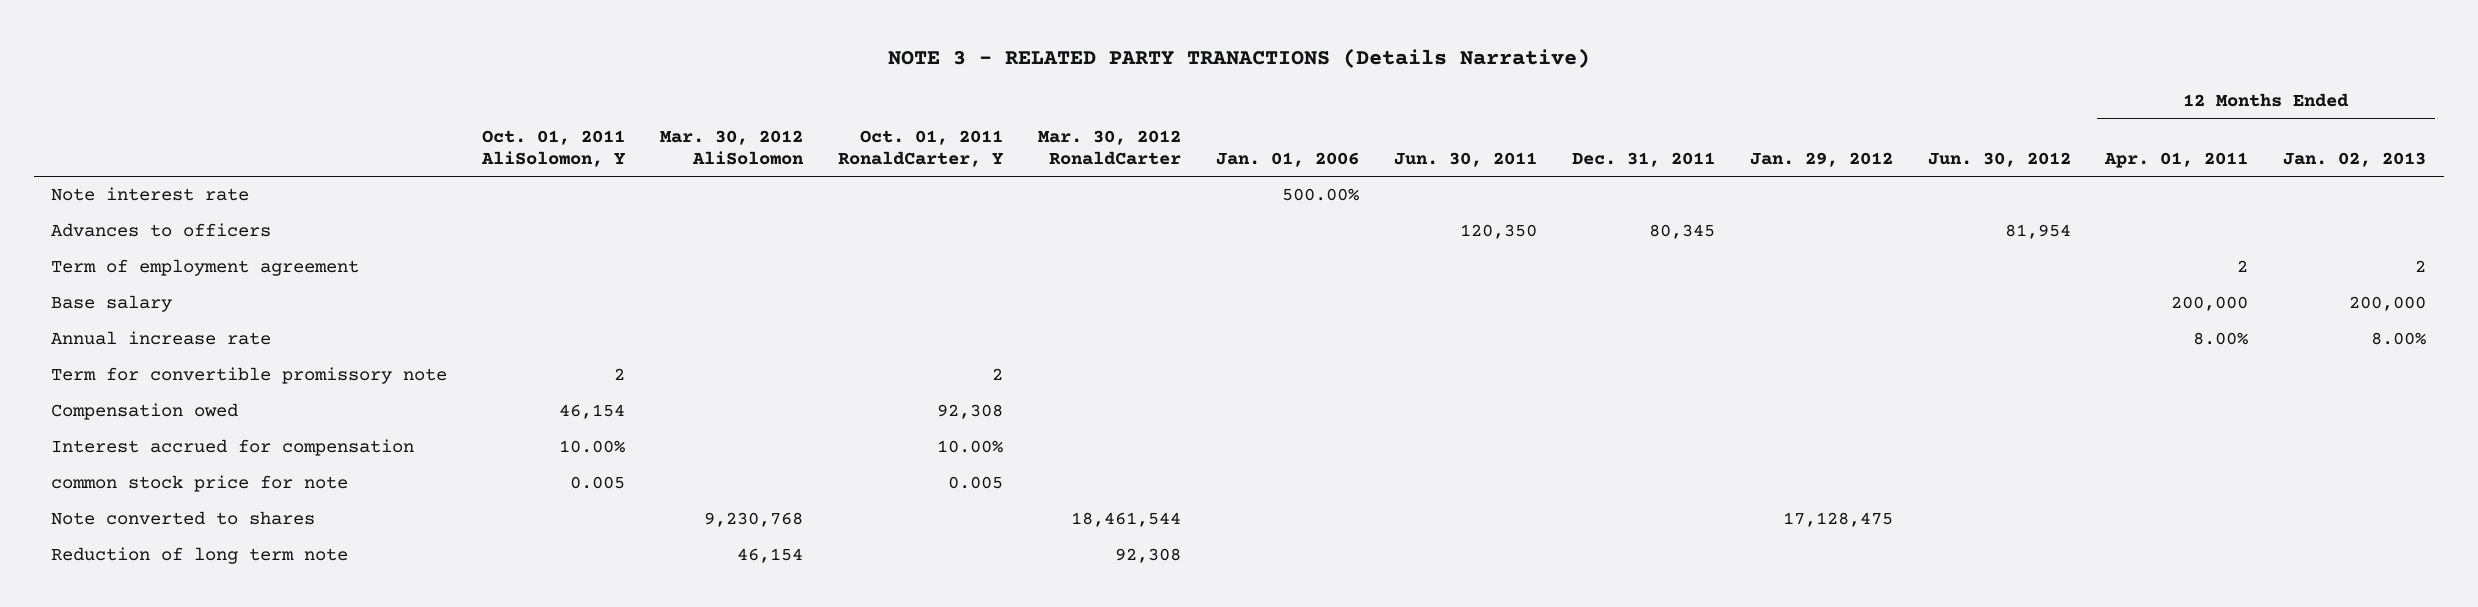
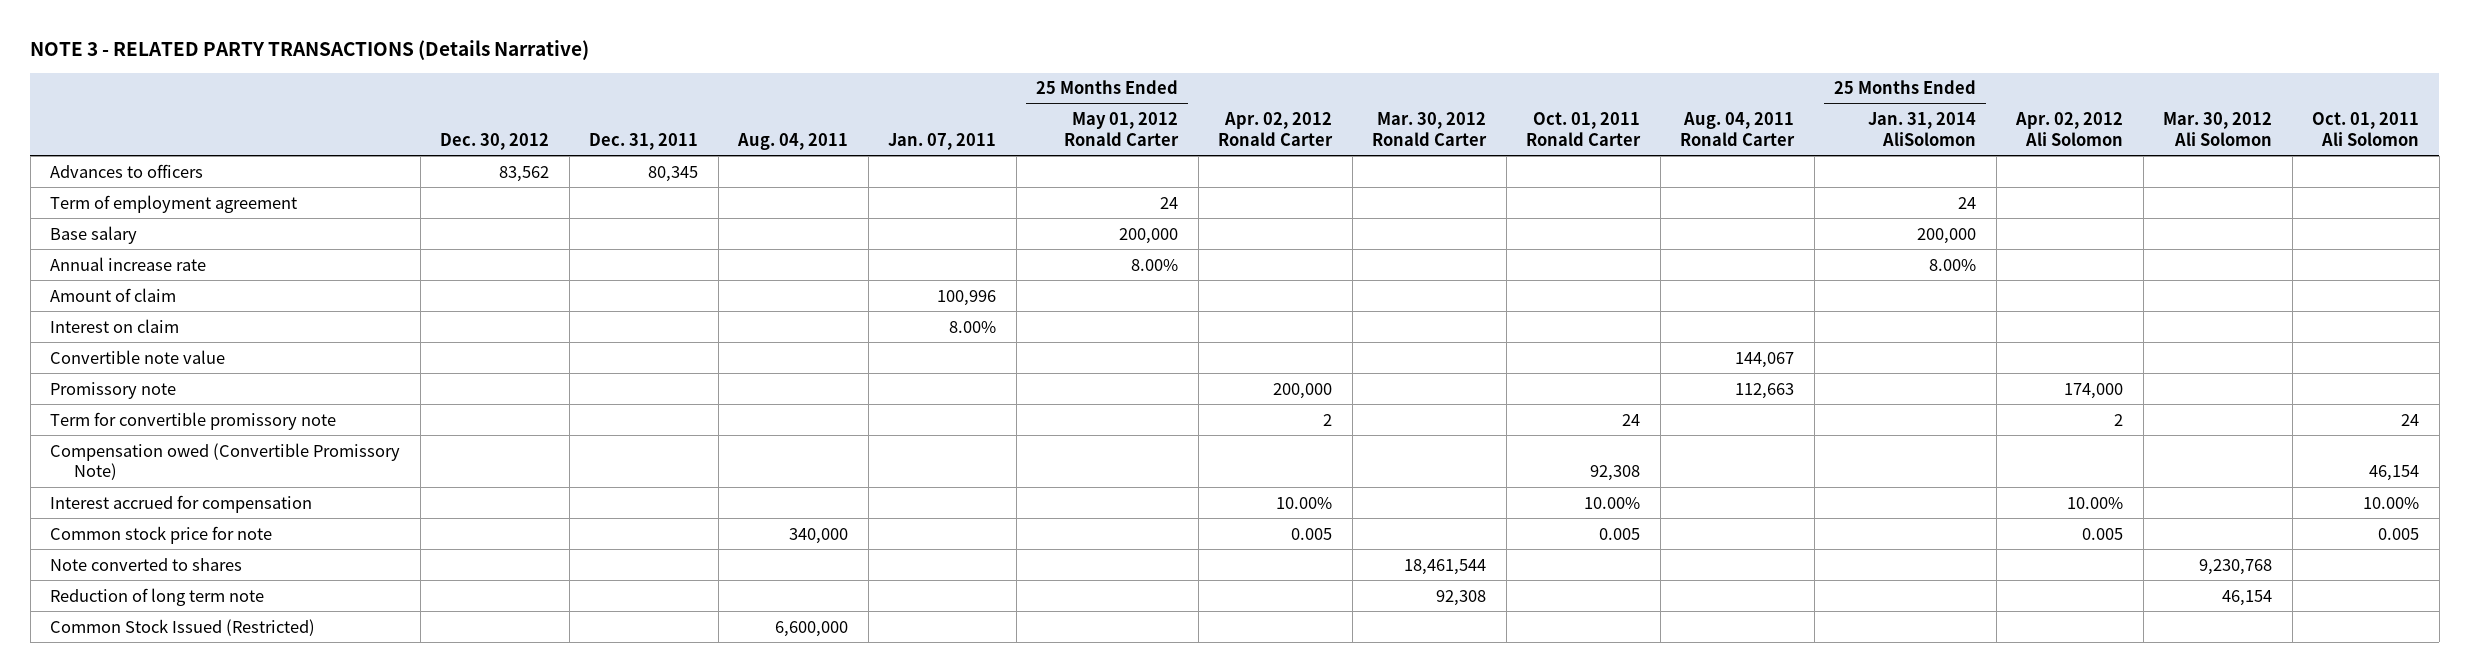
- NOTE 3 - RELATED PARTY TRANACTIONS (Details Narrative)
+ NOTE 3 - RELATED PARTY TRANSACTIONS (Details Narrative)
- | Oct. 01, 2011 AliSolomon, Y | Mar. 30, 2012 AliSolomon | Oct. 01, 2011 RonaldCarter, Y | Mar. 30, 2012 RonaldCarter | Jan. 01, 2006 | Jun. 30, 2011 | Dec. 31, 2011 | Jan. 29, 2012 | Jun. 30, 2012 | 12 Months Ended Apr. 01, 2011 | 12 Months Ended Jan. 02, 2013
+ | Dec. 30, 2012 | Dec. 31, 2011 | Aug. 04, 2011 | Jan. 07, 2011 | 25 Months Ended May 01, 2012 Ronald Carter | Apr. 02, 2012 Ronald Carter | Mar. 30, 2012 Ronald Carter | Oct. 01, 2011 Ronald Carter | Aug. 04, 2011 Ronald Carter | 25 Months Ended Jan. 31, 2014 AliSolomon | Apr. 02, 2012 Ali Solomon | Mar. 30, 2012 Ali Solomon | Oct. 01, 2011 Ali Solomon
- Note interest rate | | | | | 500.00% | | | | | |
+ Amount of claim | | | | 100,996 | | | | | | | | |
+ Interest on claim | | | | 8.00% | | | | | | | | |
+ Convertible note value | | | | | | | | | 144,067 | | | |
+ Promissory note | | | | | | 200,000 | | | 112,663 | | 174,000 | |
- Compensation owed | 46,154 | | 92,308 | | | | | | | |
+ Compensation owed (Convertible Promissory Note) | | | | | | | | 92,308 | | | | | 46,154
- common stock price for note | 0.005 | | 0.005 | | | | | | | |
+ Common stock price for note | | | 340,000 | | | 0.005 | | 0.005 | | | 0.005 | | 0.005
+ Common Stock Issued (Restricted) | | | 6,600,000 | | | | | | | | | |

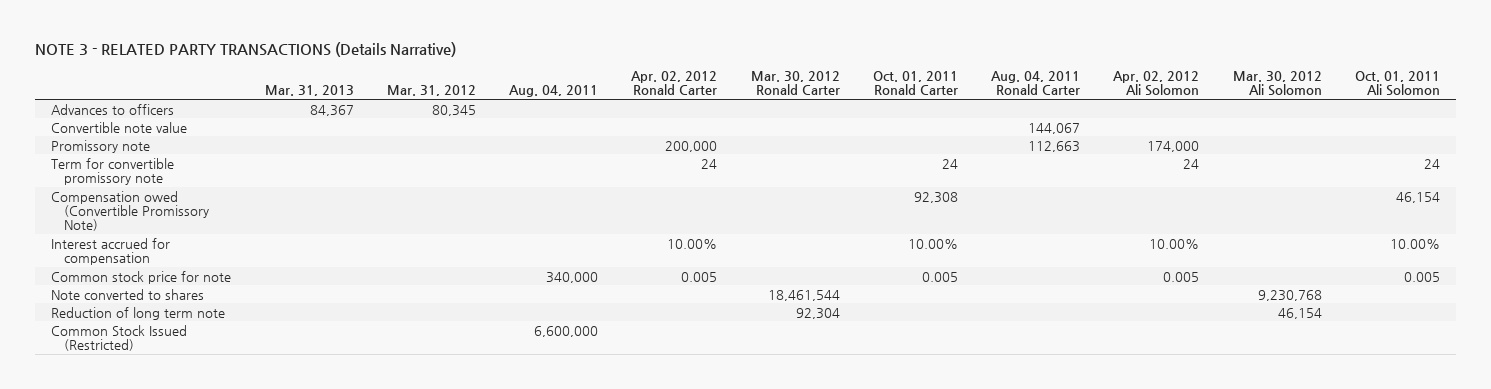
- | Dec. 30, 2012 | Dec. 31, 2011 | Aug. 04, 2011 | Jan. 07, 2011 | 25 Months Ended May 01, 2012 Ronald Carter | Apr. 02, 2012 Ronald Carter | Mar. 30, 2012 Ronald Carter | Oct. 01, 2011 Ronald Carter | Aug. 04, 2011 Ronald Carter | 25 Months Ended Jan. 31, 2014 AliSolomon | Apr. 02, 2012 Ali Solomon | Mar. 30, 2012 Ali Solomon | Oct. 01, 2011 Ali Solomon
+ | Mar. 31, 2013 | Mar. 31, 2012 | Aug. 04, 2011 | Apr. 02, 2012 Ronald Carter | Mar. 30, 2012 Ronald Carter | Oct. 01, 2011 Ronald Carter | Aug. 04, 2011 Ronald Carter | Apr. 02, 2012 Ali Solomon | Mar. 30, 2012 Ali Solomon | Oct. 01, 2011 Ali Solomon
- Term of employment agreement | | | | | 24 | | | | | 24 | | |
- Base salary | | | | | 200,000 | | | | | 200,000 | | |
- Annual increase rate | | | | | 8.00% | | | | | 8.00% | | |
- Amount of claim | | | | 100,996 | | | | | | | | |
- Interest on claim | | | | 8.00% | | | | | | | | |
- Term for convertible promissory note | | | | | | 2 | | 24 | | | 2 | | 24
+ Term for convertible promissory note | | | | 24 | | 24 | | 24 | | 24
- Reduction of long term note | | | | | | | 92,308 | | | | | 46,154 |
+ Reduction of long term note | | | | | 92,304 | | | | 46,154 |

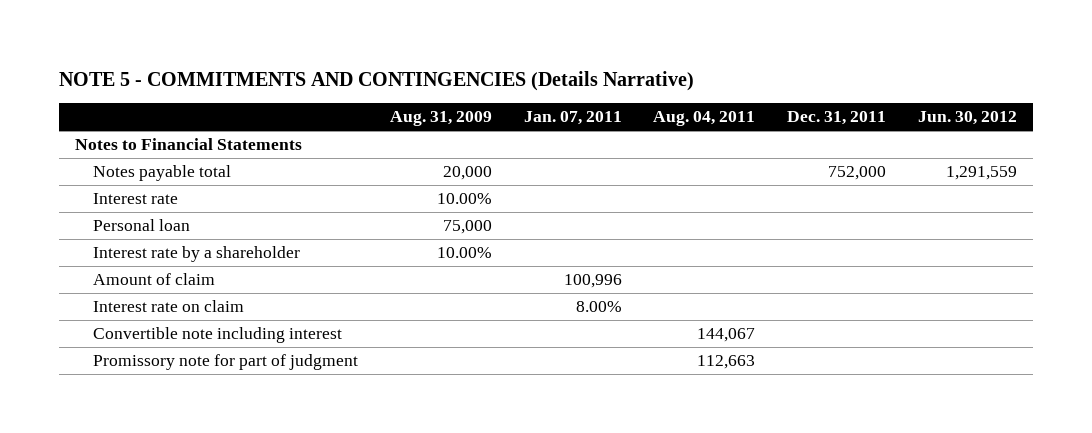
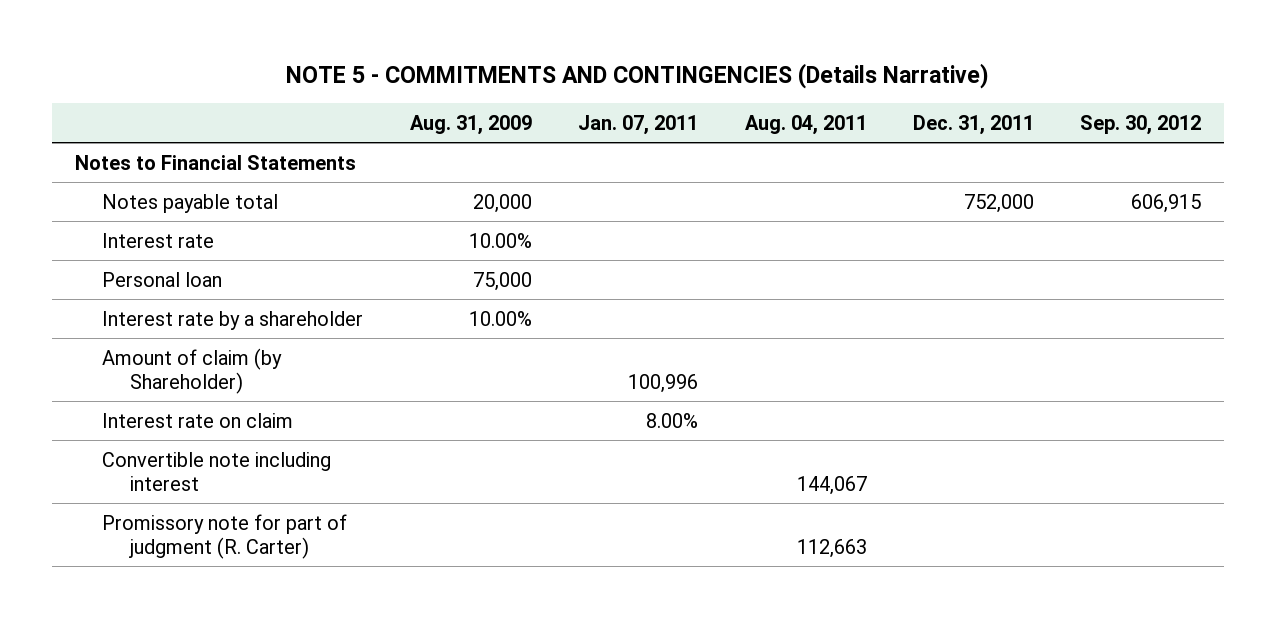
- | Aug. 31, 2009 | Jan. 07, 2011 | Aug. 04, 2011 | Dec. 31, 2011 | Jun. 30, 2012
+ | Aug. 31, 2009 | Jan. 07, 2011 | Aug. 04, 2011 | Dec. 31, 2011 | Sep. 30, 2012
- Amount of claim | | 100,996 | | |
+ Amount of claim (by Shareholder) | | 100,996 | | |
- Promissory note for part of judgment | | | 112,663 | |
+ Promissory note for part of judgment (R. Carter) | | | 112,663 | |

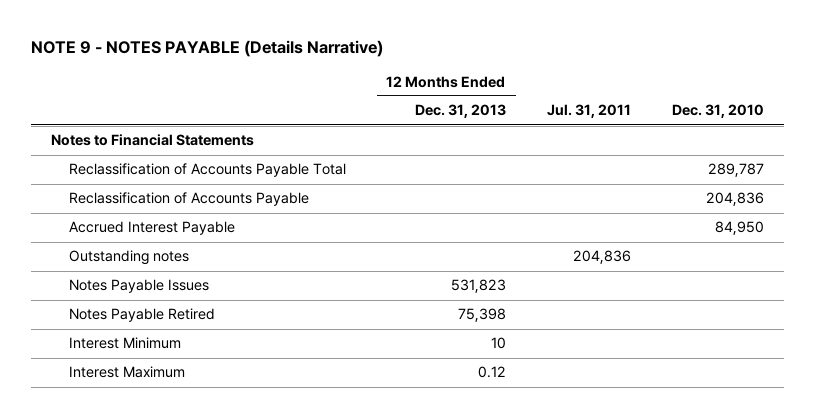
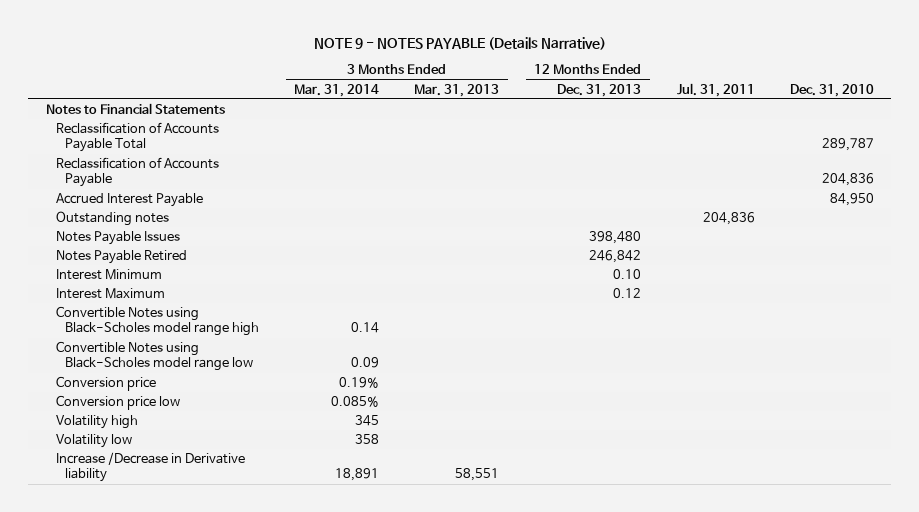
- | 12 Months Ended Dec. 31, 2013 | Jul. 31, 2011 | Dec. 31, 2010
+ | 3 Months Ended Mar. 31, 2014 | 3 Months Ended Mar. 31, 2013 | 12 Months Ended Dec. 31, 2013 | Jul. 31, 2011 | Dec. 31, 2010
- Notes Payable Issues | 531,823 | |
- Notes Payable Retired | 75,398 | |
- Interest Minimum | 10 | |
+ Notes Payable Issues | | | 398,480 | |
+ Notes Payable Retired | | | 246,842 | |
+ Interest Minimum | | | 0.10 | |
+ Convertible Notes using Black-Scholes model range high | 0.14 | | | |
+ Convertible Notes using Black-Scholes model range low | 0.09 | | | |
+ Conversion price | 0.19% | | | |
+ Conversion price low | 0.085% | | | |
+ Volatility high | 345 | | | |
+ Volatility low | 358 | | | |
+ Increase /Decrease in Derivative liability | 18,891 | 58,551 | | |

